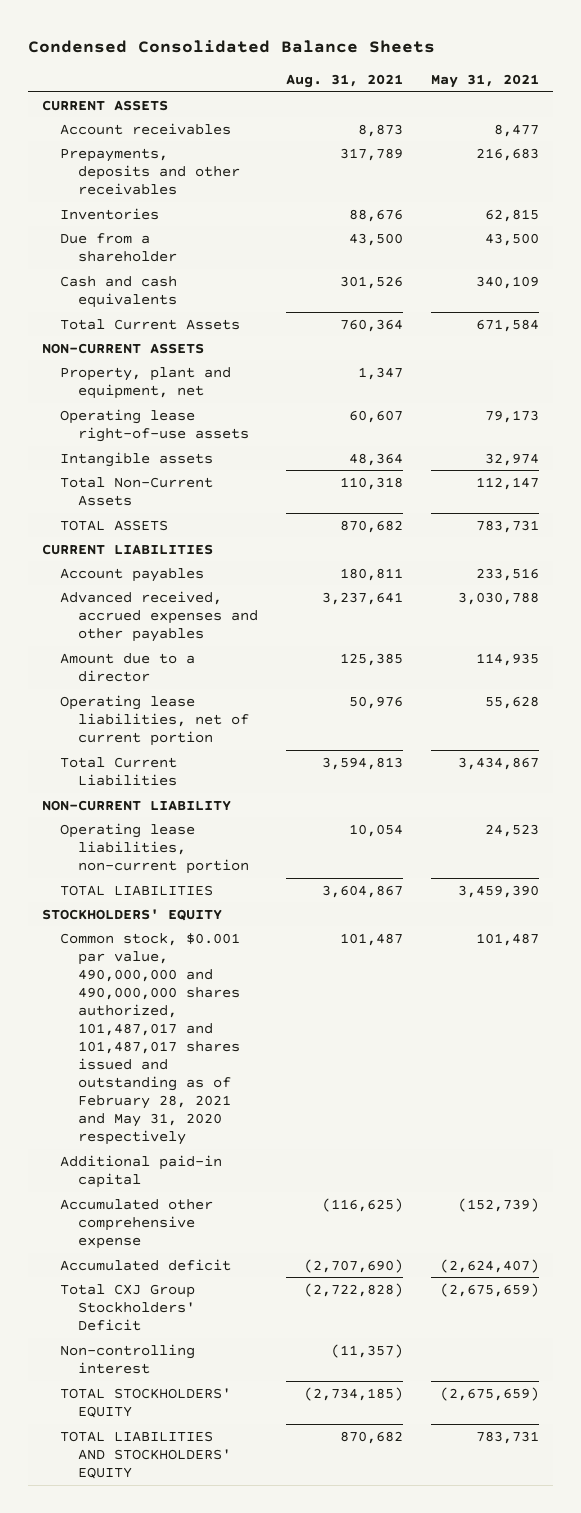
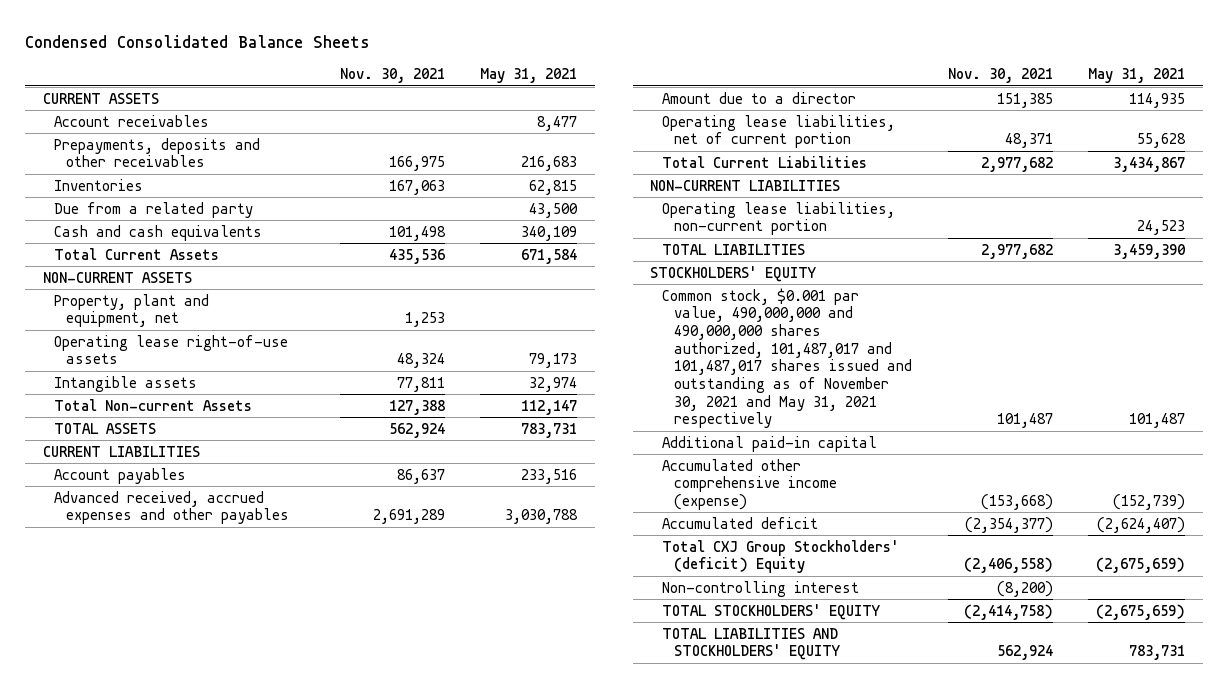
- | Aug. 31, 2021 | May 31, 2021
+ | Nov. 30, 2021 | May 31, 2021
- Due from a shareholder | 43,500 | 43,500
+ Due from a related party | | 43,500
- Total Non-Current Assets | 110,318 | 112,147
+ Total Non-current Assets | 127,388 | 112,147
- NON-CURRENT LIABILITY
+ NON-CURRENT LIABILITIES
- Common stock, $0.001 par value, 490,000,000 and 490,000,000 shares authorized, 101,487,017 and 101,487,017 shares issued and outstanding as of February 28, 2021 and May 31, 2020 respectively | 101,487 | 101,487
+ Common stock, $0.001 par value, 490,000,000 and 490,000,000 shares authorized, 101,487,017 and 101,487,017 shares issued and outstanding as of November 30, 2021 and May 31, 2021 respectively | 101,487 | 101,487
- Accumulated other comprehensive expense | (116,625) | (152,739)
+ Accumulated other comprehensive income (expense) | (153,668) | (152,739)
- Total CXJ Group Stockholders' Deficit | (2,722,828) | (2,675,659)
+ Total CXJ Group Stockholders' (deficit) Equity | (2,406,558) | (2,675,659)

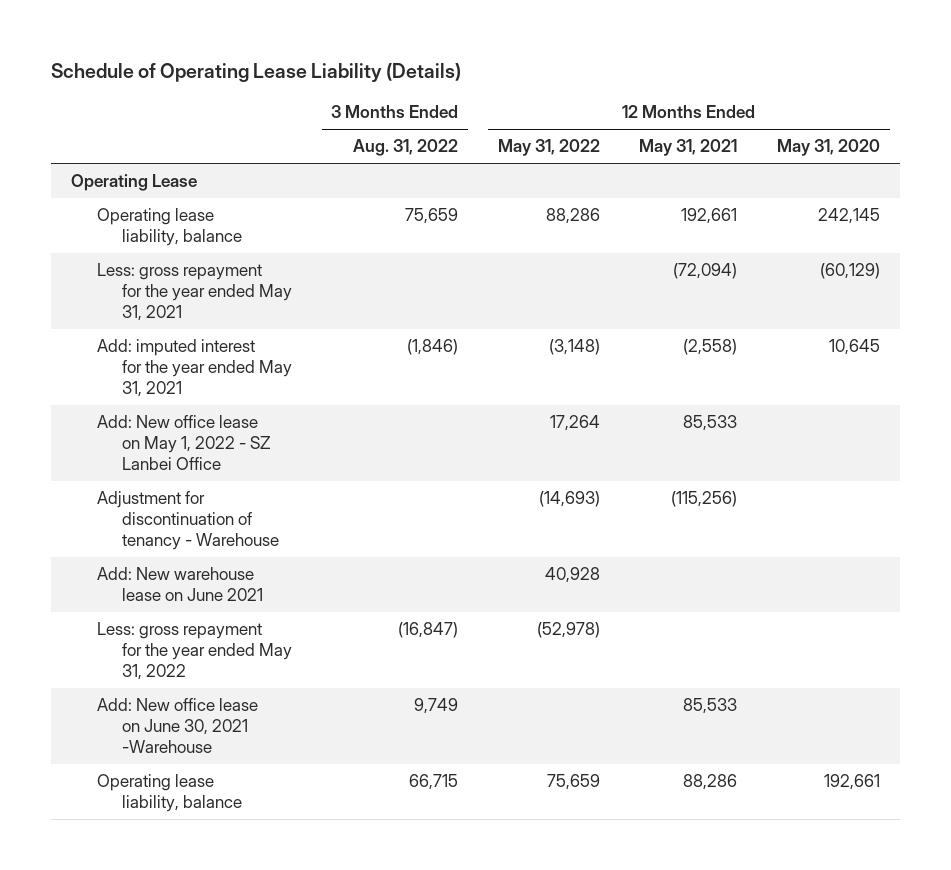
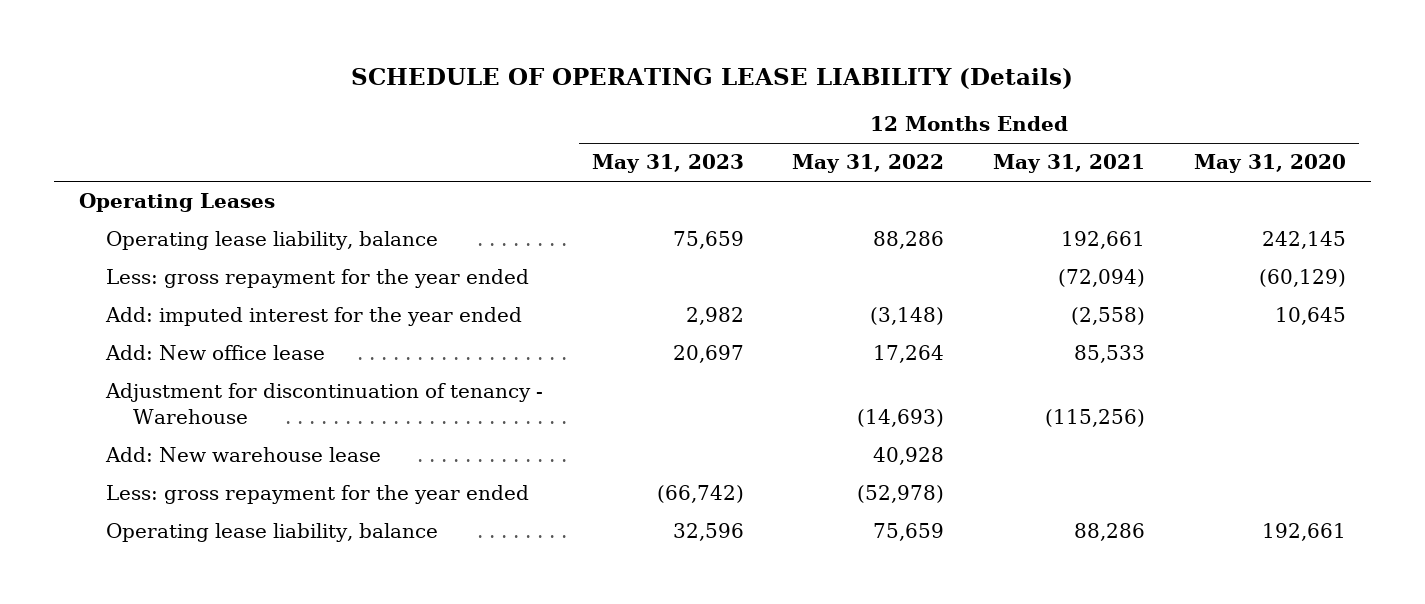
- Schedule of Operating Lease Liability (Details)
+ SCHEDULE OF OPERATING LEASE LIABILITY (Details)
- | 3 Months Ended Aug. 31, 2022 | 12 Months Ended May 31, 2022 | 12 Months Ended May 31, 2021 | 12 Months Ended May 31, 2020
+ | 12 Months Ended May 31, 2023 | 12 Months Ended May 31, 2022 | 12 Months Ended May 31, 2021 | 12 Months Ended May 31, 2020
- Operating Lease
+ Operating Leases
- Less: gross repayment for the year ended May 31, 2021 | | | (72,094) | (60,129)
- Add: imputed interest for the year ended May 31, 2021 | (1,846) | (3,148) | (2,558) | 10,645
- Add: New office lease on May 1, 2022 - SZ Lanbei Office | | 17,264 | 85,533 |
+ Less: gross repayment for the year ended | | | (72,094) | (60,129)
+ Add: imputed interest for the year ended | 2,982 | (3,148) | (2,558) | 10,645
+ Add: New office lease | 20,697 | 17,264 | 85,533 |
- Add: New warehouse lease on June 2021 | | 40,928 | |
- Less: gross repayment for the year ended May 31, 2022 | (16,847) | (52,978) | |
- Add: New office lease on June 30, 2021 -Warehouse | 9,749 | | 85,533 |
+ Add: New warehouse lease | | 40,928 | |
+ Less: gross repayment for the year ended | (66,742) | (52,978) | |

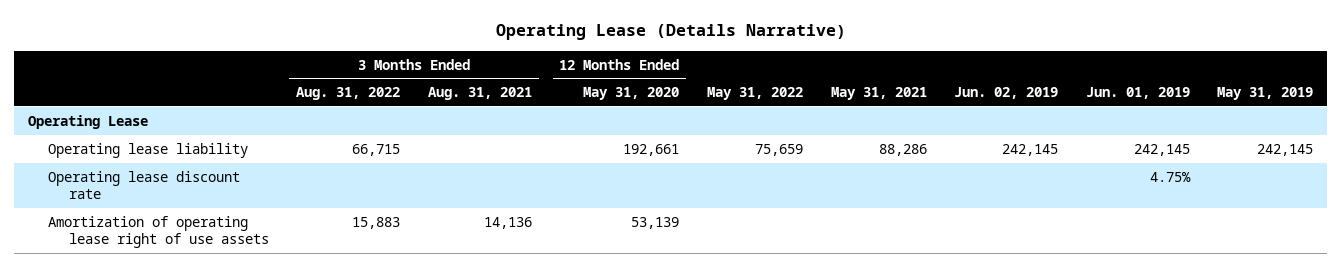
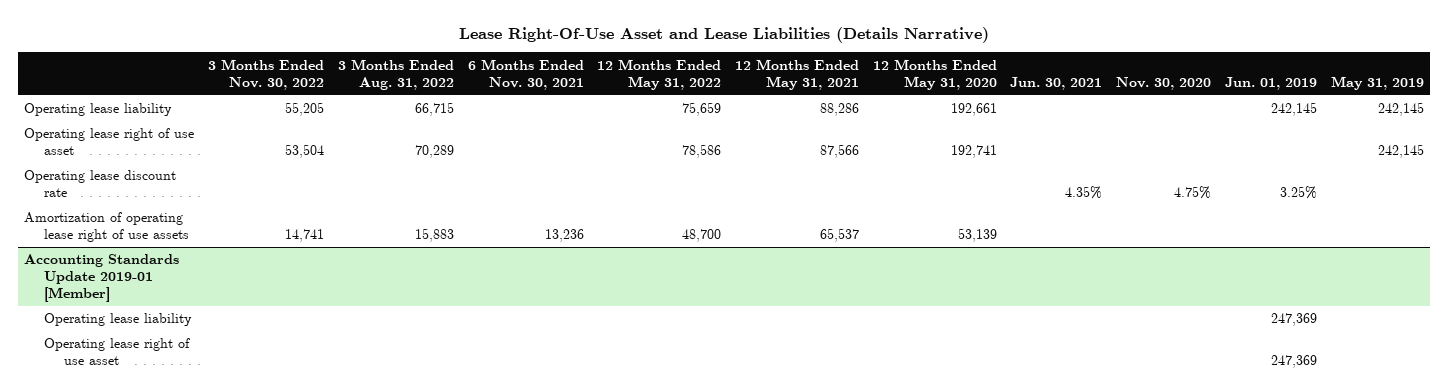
- Operating Lease (Details Narrative)
+ Lease Right-Of-Use Asset and Lease Liabilities (Details Narrative)
- | 3 Months Ended Aug. 31, 2022 | 3 Months Ended Aug. 31, 2021 | 12 Months Ended May 31, 2020 | May 31, 2022 | May 31, 2021 | Jun. 02, 2019 | Jun. 01, 2019 | May 31, 2019
+ | 3 Months Ended Nov. 30, 2022 | 3 Months Ended Aug. 31, 2022 | 6 Months Ended Nov. 30, 2021 | 12 Months Ended May 31, 2022 | 12 Months Ended May 31, 2021 | 12 Months Ended May 31, 2020 | Jun. 30, 2021 | Nov. 30, 2020 | Jun. 01, 2019 | May 31, 2019
- Operating Lease
- Operating lease discount rate | | | | | | | 4.75% |
+ Operating lease right of use asset | 53,504 | 70,289 | | 78,586 | 87,566 | 192,741 | | | | 242,145
+ Operating lease discount rate | | | | | | | 4.35% | 4.75% | 3.25% |
+ Accounting Standards Update 2019-01 [Member]
+ Operating lease liability | | | | | | | | | 247,369 |
+ Operating lease right of use asset | | | | | | | | | 247,369 |

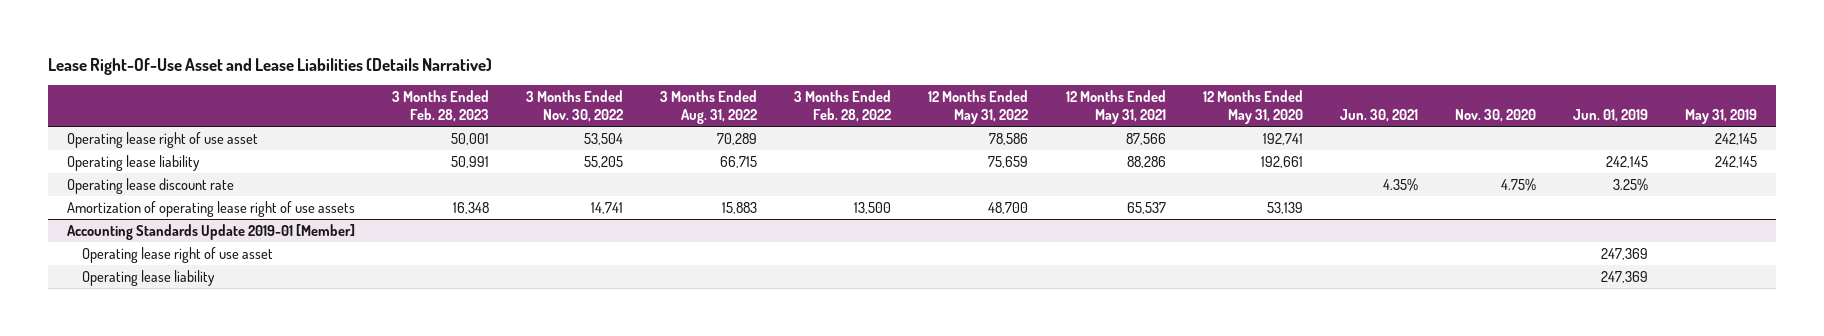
- | 3 Months Ended Nov. 30, 2022 | 3 Months Ended Aug. 31, 2022 | 6 Months Ended Nov. 30, 2021 | 12 Months Ended May 31, 2022 | 12 Months Ended May 31, 2021 | 12 Months Ended May 31, 2020 | Jun. 30, 2021 | Nov. 30, 2020 | Jun. 01, 2019 | May 31, 2019
+ | 3 Months Ended Feb. 28, 2023 | 3 Months Ended Nov. 30, 2022 | 3 Months Ended Aug. 31, 2022 | 3 Months Ended Feb. 28, 2022 | 12 Months Ended May 31, 2022 | 12 Months Ended May 31, 2021 | 12 Months Ended May 31, 2020 | Jun. 30, 2021 | Nov. 30, 2020 | Jun. 01, 2019 | May 31, 2019
moved down: Operating lease liability | 50,991 | 55,205 | 66,715 | | 75,659 | 88,286 | 192,661 | | | 242,145 | 242,145
@ Accounting Standards Update 2019-01 [Member]
moved down: Operating lease liability | | | | | | | | | | 247,369 |

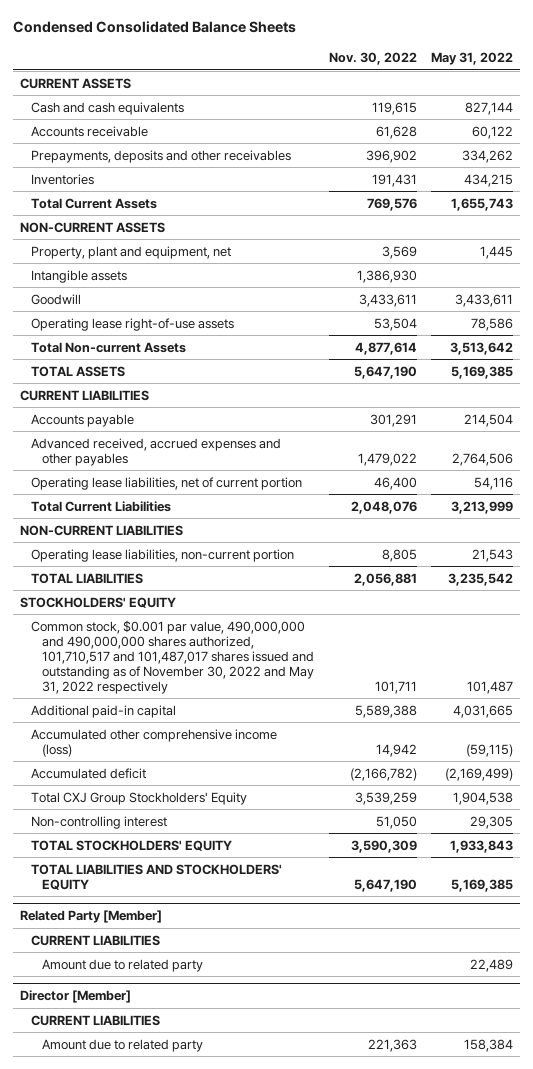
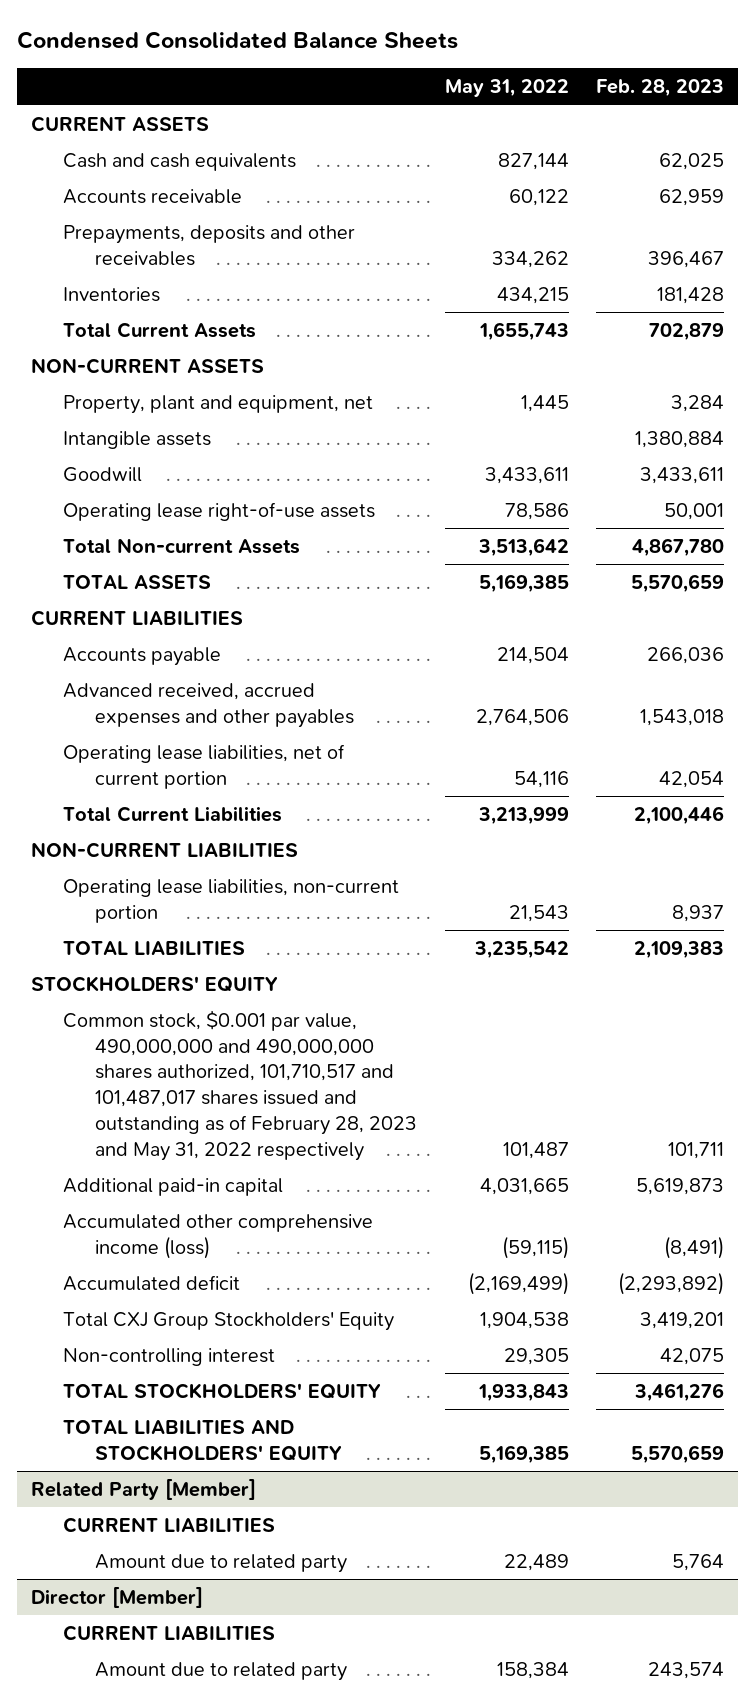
- | Nov. 30, 2022 | May 31, 2022
+ | May 31, 2022 | Feb. 28, 2023
- Common stock, $0.001 par value, 490,000,000 and 490,000,000 shares authorized, 101,710,517 and 101,487,017 shares issued and outstanding as of November 30, 2022 and May 31, 2022 respectively | 101,711 | 101,487
+ Common stock, $0.001 par value, 490,000,000 and 490,000,000 shares authorized, 101,710,517 and 101,487,017 shares issued and outstanding as of February 28, 2023 and May 31, 2022 respectively | 101,487 | 101,711

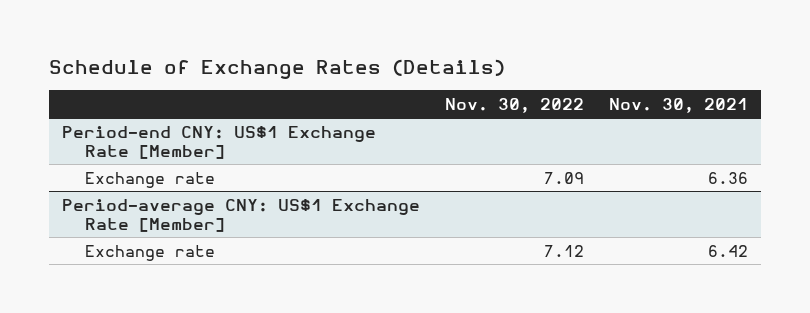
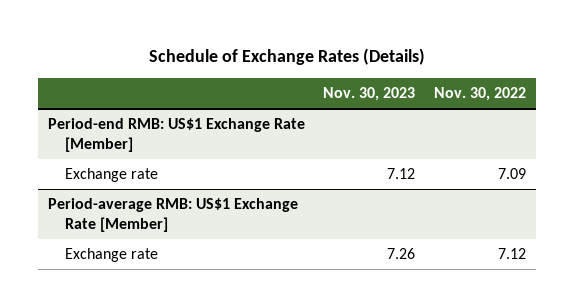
- | Nov. 30, 2022 | Nov. 30, 2021
+ | Nov. 30, 2023 | Nov. 30, 2022
- Period-end CNY: US$1 Exchange Rate [Member]
+ Period-end RMB: US$1 Exchange Rate [Member]
- Period-average CNY: US$1 Exchange Rate [Member]
+ Period-average RMB: US$1 Exchange Rate [Member]

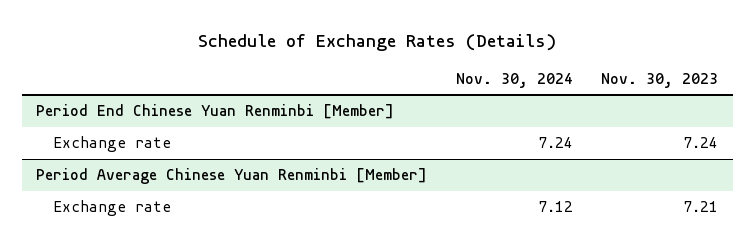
- | Nov. 30, 2023 | Nov. 30, 2022
+ | Nov. 30, 2024 | Nov. 30, 2023
- Period-end RMB: US$1 Exchange Rate [Member]
- Exchange rate | 7.12 | 7.09
- Period-average RMB: US$1 Exchange Rate [Member]
- Exchange rate | 7.26 | 7.12
+ Period End Chinese Yuan Renminbi [Member]
+ Exchange rate | 7.24 | 7.24
+ Period Average Chinese Yuan Renminbi [Member]
+ Exchange rate | 7.12 | 7.21

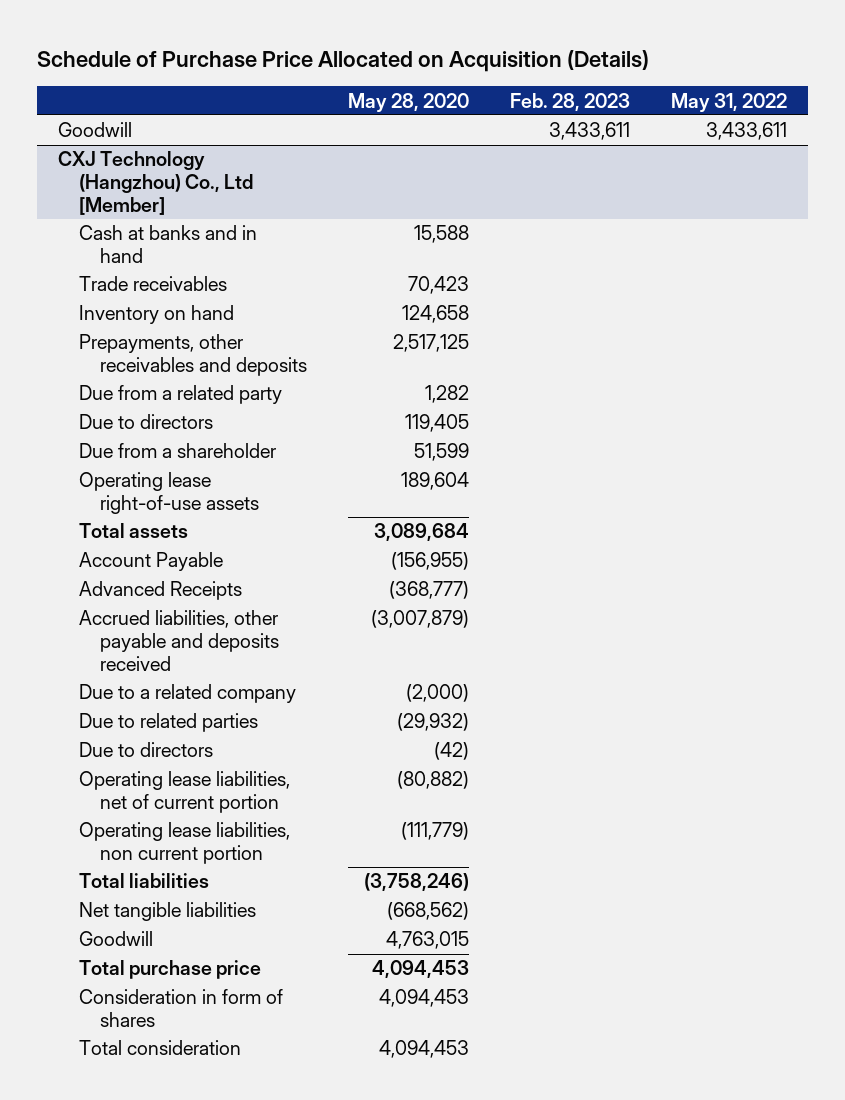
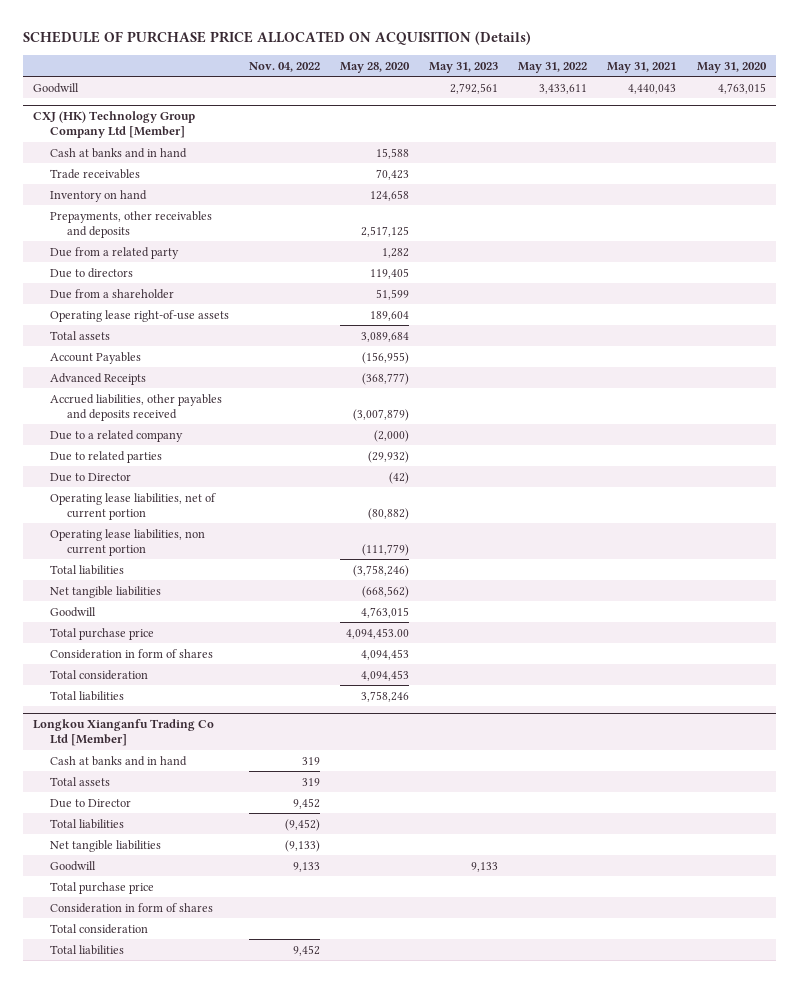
- Schedule of Purchase Price Allocated on Acquisition (Details)
+ SCHEDULE OF PURCHASE PRICE ALLOCATED ON ACQUISITION (Details)
- | May 28, 2020 | Feb. 28, 2023 | May 31, 2022
+ | Nov. 04, 2022 | May 28, 2020 | May 31, 2023 | May 31, 2022 | May 31, 2021 | May 31, 2020
- CXJ Technology (Hangzhou) Co., Ltd [Member]
+ CXJ (HK) Technology Group Company Ltd [Member]
- Account Payable | (156,955) | |
+ Account Payables | | (156,955) | | | |
- Accrued liabilities, other payable and deposits received | (3,007,879) | |
+ Accrued liabilities, other payables and deposits received | | (3,007,879) | | | |
- Due to directors | (42) | |
+ Due to Director | | (42) | | | |
- Total purchase price | 4,094,453 | |
+ Total purchase price | | 4,094,453.00 | | | |
+ Total liabilities | | 3,758,246 | | | |
+ Longkou Xianganfu Trading Co Ltd [Member]
+ Cash at banks and in hand | 319 | | | | |
+ Total assets | 319 | | | | |
+ Due to Director | 9,452 | | | | |
+ Total liabilities | (9,452) | | | | |
+ Net tangible liabilities | (9,133) | | | | |
+ Goodwill | 9,133 | | 9,133 | | |
+ Total purchase price
+ Consideration in form of shares
+ Total consideration
+ Total liabilities | 9,452 | | | | |

